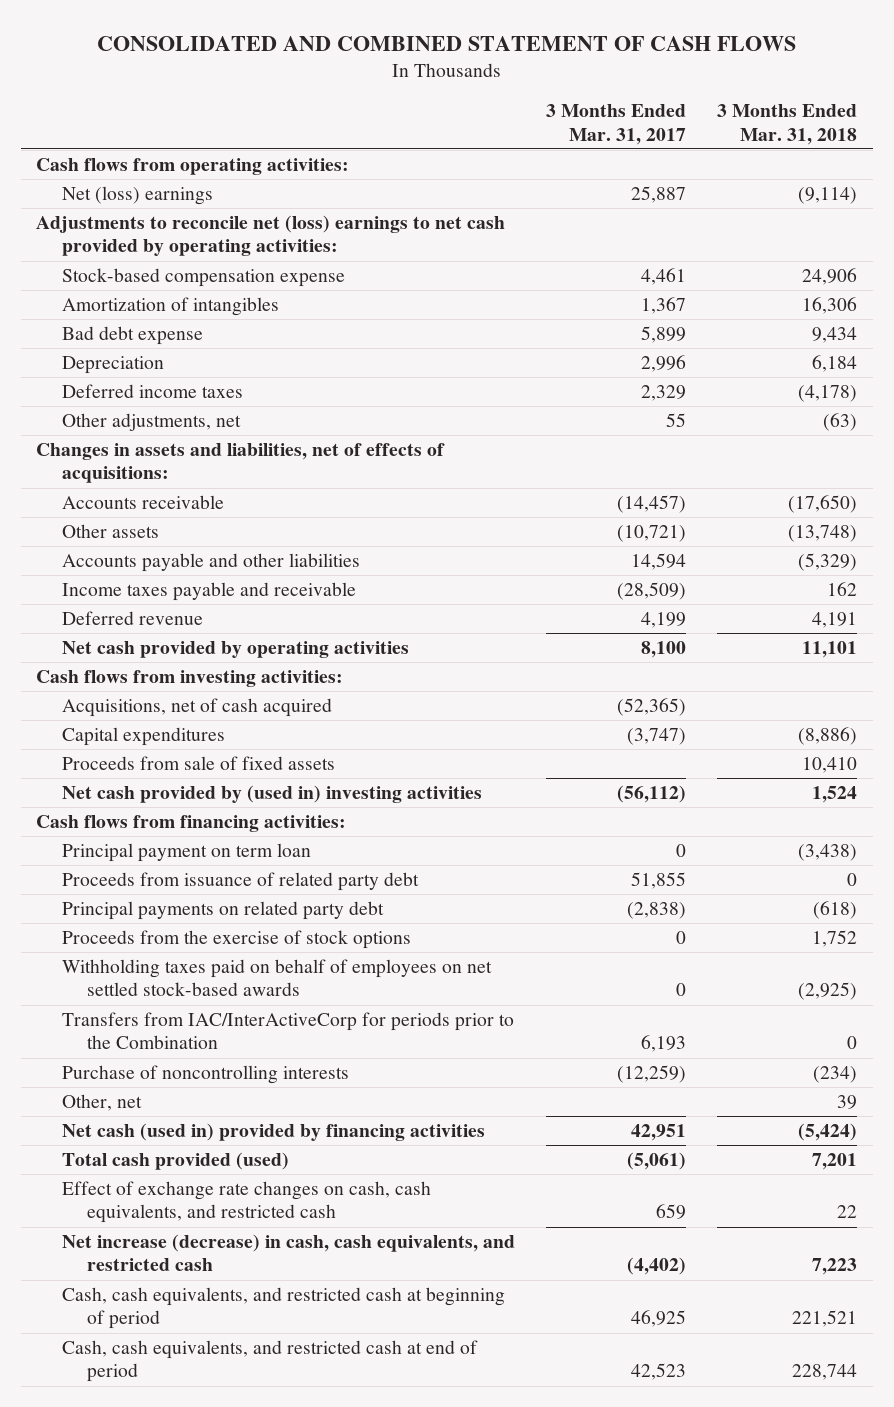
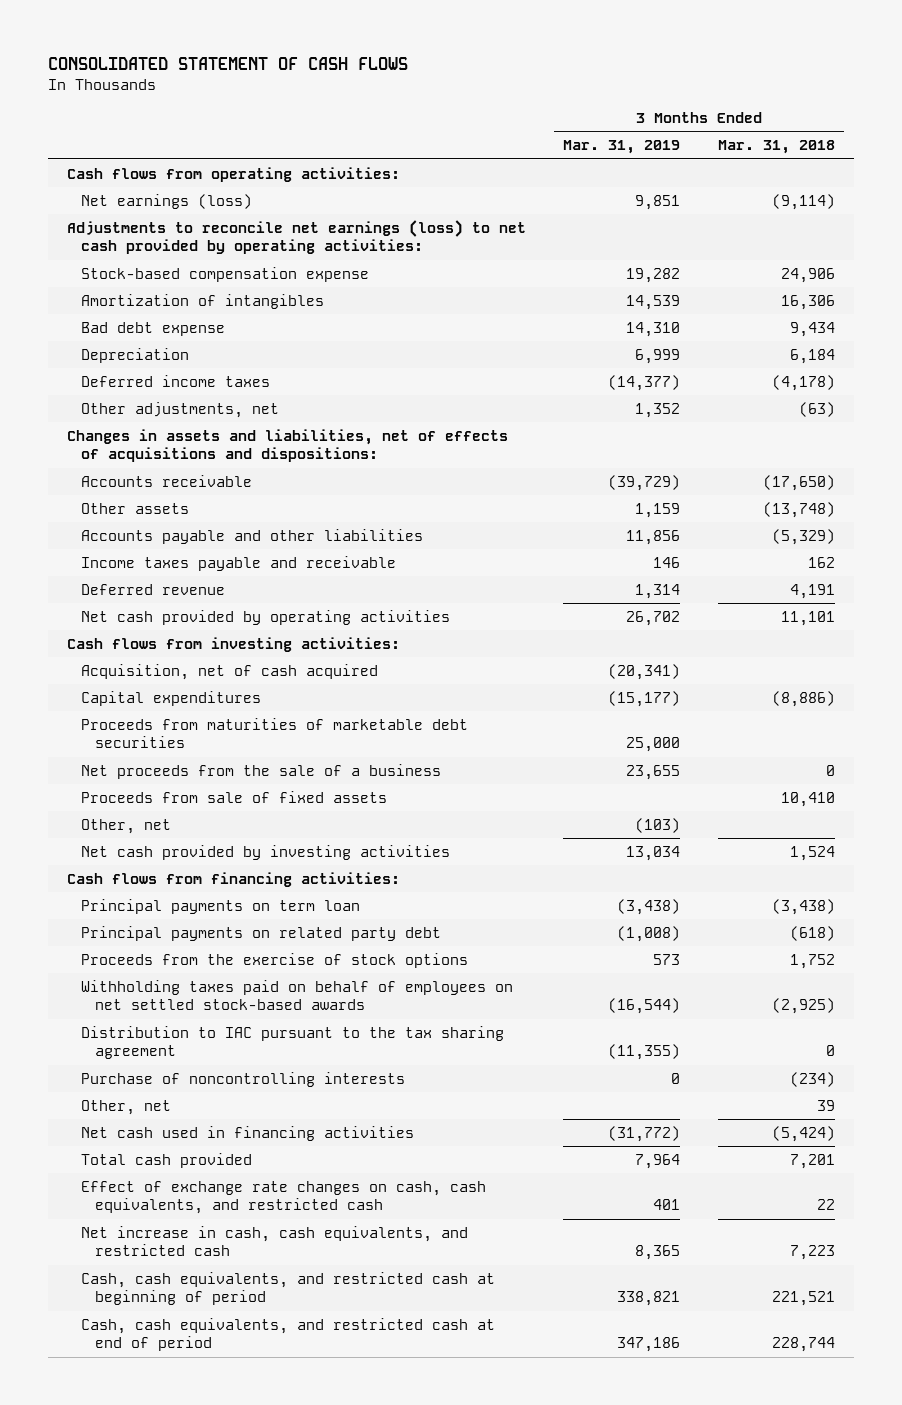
- CONSOLIDATED AND COMBINED STATEMENT OF CASH FLOWS
+ CONSOLIDATED STATEMENT OF CASH FLOWS
- | 3 Months Ended Mar. 31, 2017 | 3 Months Ended Mar. 31, 2018
+ | 3 Months Ended Mar. 31, 2019 | 3 Months Ended Mar. 31, 2018
- Net (loss) earnings | 25,887 | (9,114)
- Adjustments to reconcile net (loss) earnings to net cash provided by operating activities:
+ Net earnings (loss) | 9,851 | (9,114)
+ Adjustments to reconcile net earnings (loss) to net cash provided by operating activities:
- Changes in assets and liabilities, net of effects of acquisitions:
+ Changes in assets and liabilities, net of effects of acquisitions and dispositions:
- Acquisitions, net of cash acquired | (52,365) |
+ Acquisition, net of cash acquired | (20,341) |
+ Proceeds from maturities of marketable debt securities | 25,000 |
+ Net proceeds from the sale of a business | 23,655 | 0
- Net cash provided by (used in) investing activities | (56,112) | 1,524
+ Other, net | (103) |
+ Net cash provided by investing activities | 13,034 | 1,524
- Principal payment on term loan | 0 | (3,438)
- Proceeds from issuance of related party debt | 51,855 | 0
+ Principal payments on term loan | (3,438) | (3,438)
- Transfers from IAC/InterActiveCorp for periods prior to the Combination | 6,193 | 0
+ Distribution to IAC pursuant to the tax sharing agreement | (11,355) | 0
- Net cash (used in) provided by financing activities | 42,951 | (5,424)
- Total cash provided (used) | (5,061) | 7,201
+ Net cash used in financing activities | (31,772) | (5,424)
+ Total cash provided | 7,964 | 7,201
- Net increase (decrease) in cash, cash equivalents, and restricted cash | (4,402) | 7,223
+ Net increase in cash, cash equivalents, and restricted cash | 8,365 | 7,223

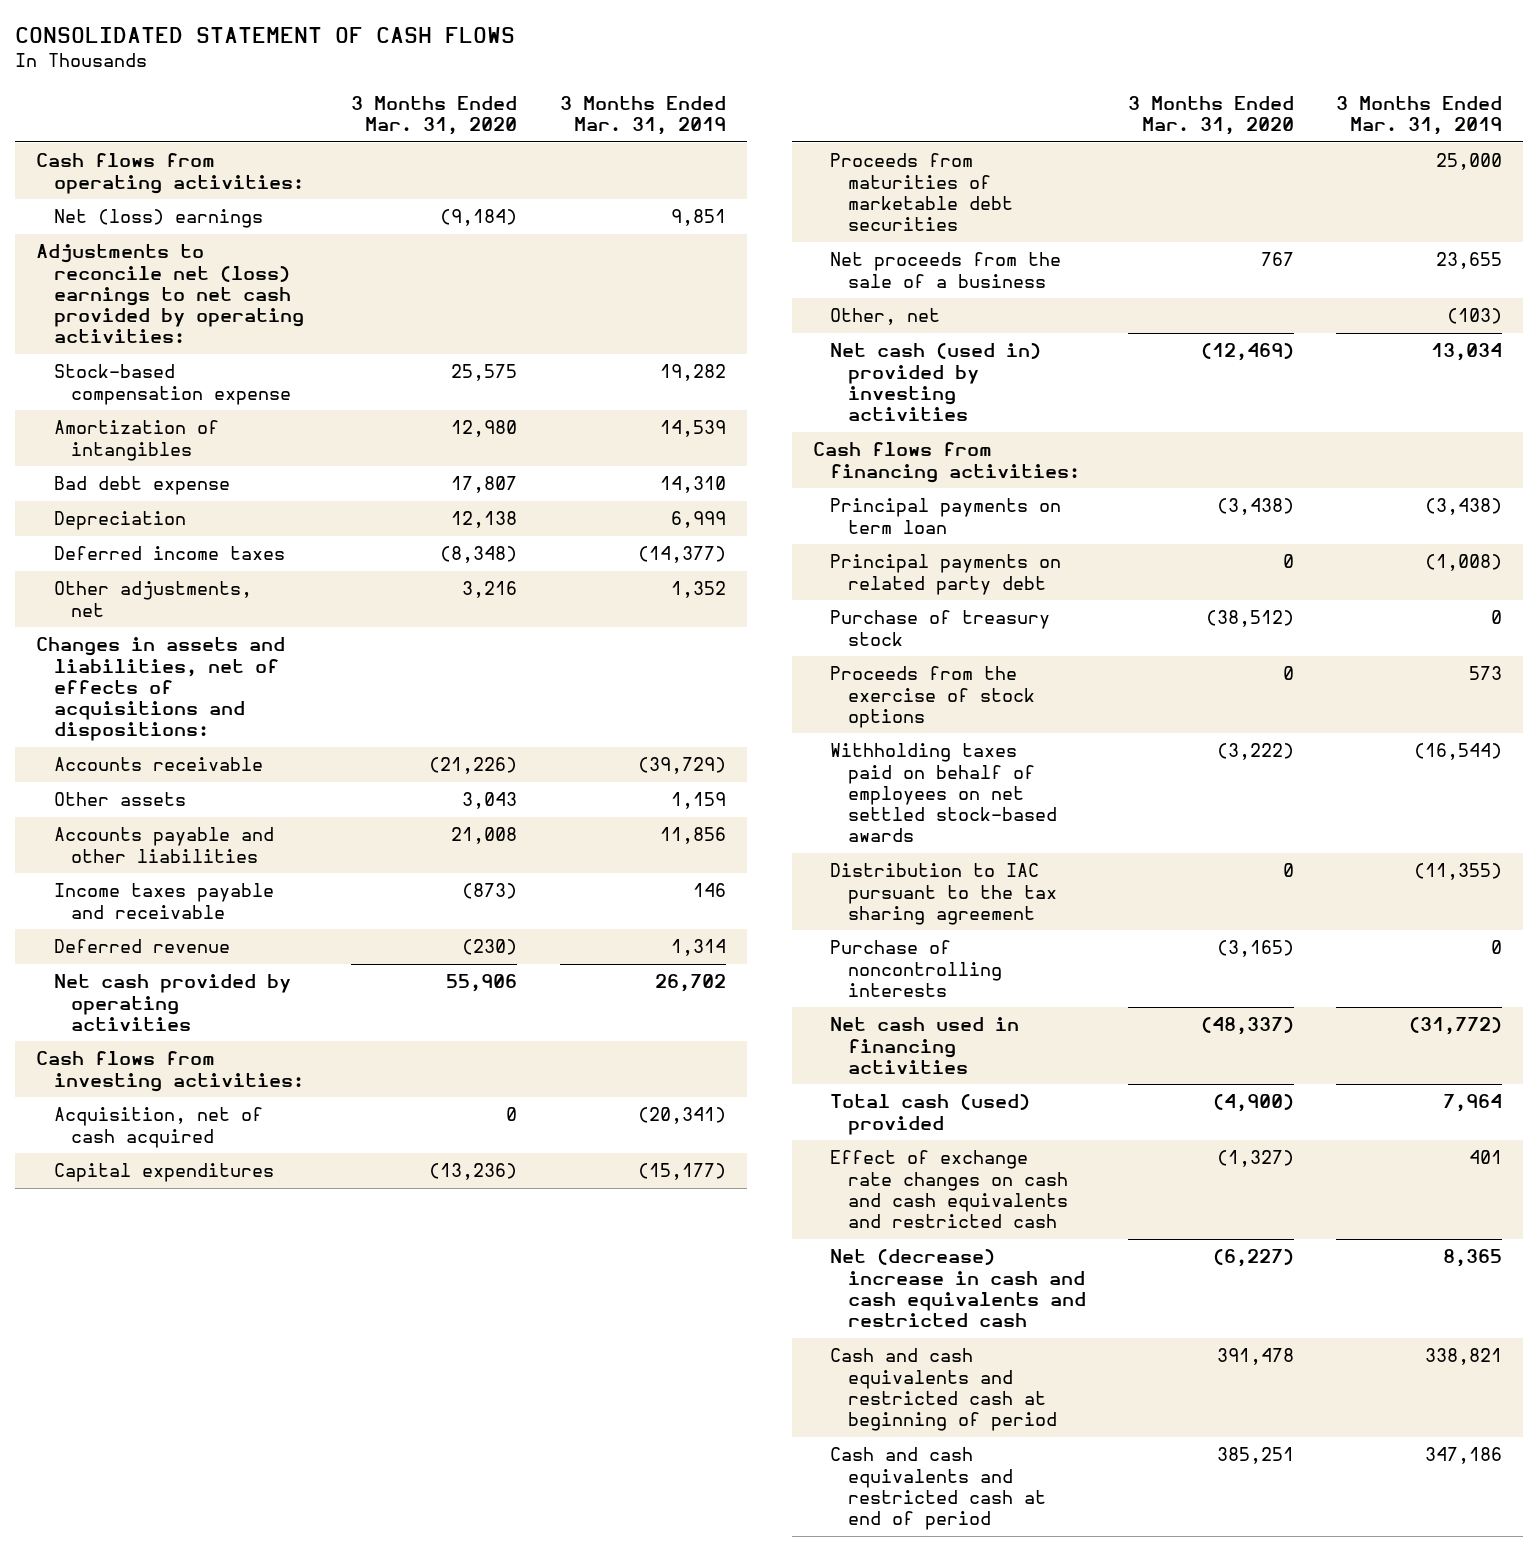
- | 3 Months Ended Mar. 31, 2019 | 3 Months Ended Mar. 31, 2018
+ | 3 Months Ended Mar. 31, 2020 | 3 Months Ended Mar. 31, 2019
- Net earnings (loss) | 9,851 | (9,114)
- Adjustments to reconcile net earnings (loss) to net cash provided by operating activities:
+ Net (loss) earnings | (9,184) | 9,851
+ Adjustments to reconcile net (loss) earnings to net cash provided by operating activities:
- Proceeds from sale of fixed assets | | 10,410
- Net cash provided by investing activities | 13,034 | 1,524
+ Net cash (used in) provided by investing activities | (12,469) | 13,034
+ Purchase of treasury stock | (38,512) | 0
- Other, net | | 39
- Total cash provided | 7,964 | 7,201
- Effect of exchange rate changes on cash, cash equivalents, and restricted cash | 401 | 22
- Net increase in cash, cash equivalents, and restricted cash | 8,365 | 7,223
- Cash, cash equivalents, and restricted cash at beginning of period | 338,821 | 221,521
- Cash, cash equivalents, and restricted cash at end of period | 347,186 | 228,744
+ Total cash (used) provided | (4,900) | 7,964
+ Effect of exchange rate changes on cash and cash equivalents and restricted cash | (1,327) | 401
+ Net (decrease) increase in cash and cash equivalents and restricted cash | (6,227) | 8,365
+ Cash and cash equivalents and restricted cash at beginning of period | 391,478 | 338,821
+ Cash and cash equivalents and restricted cash at end of period | 385,251 | 347,186

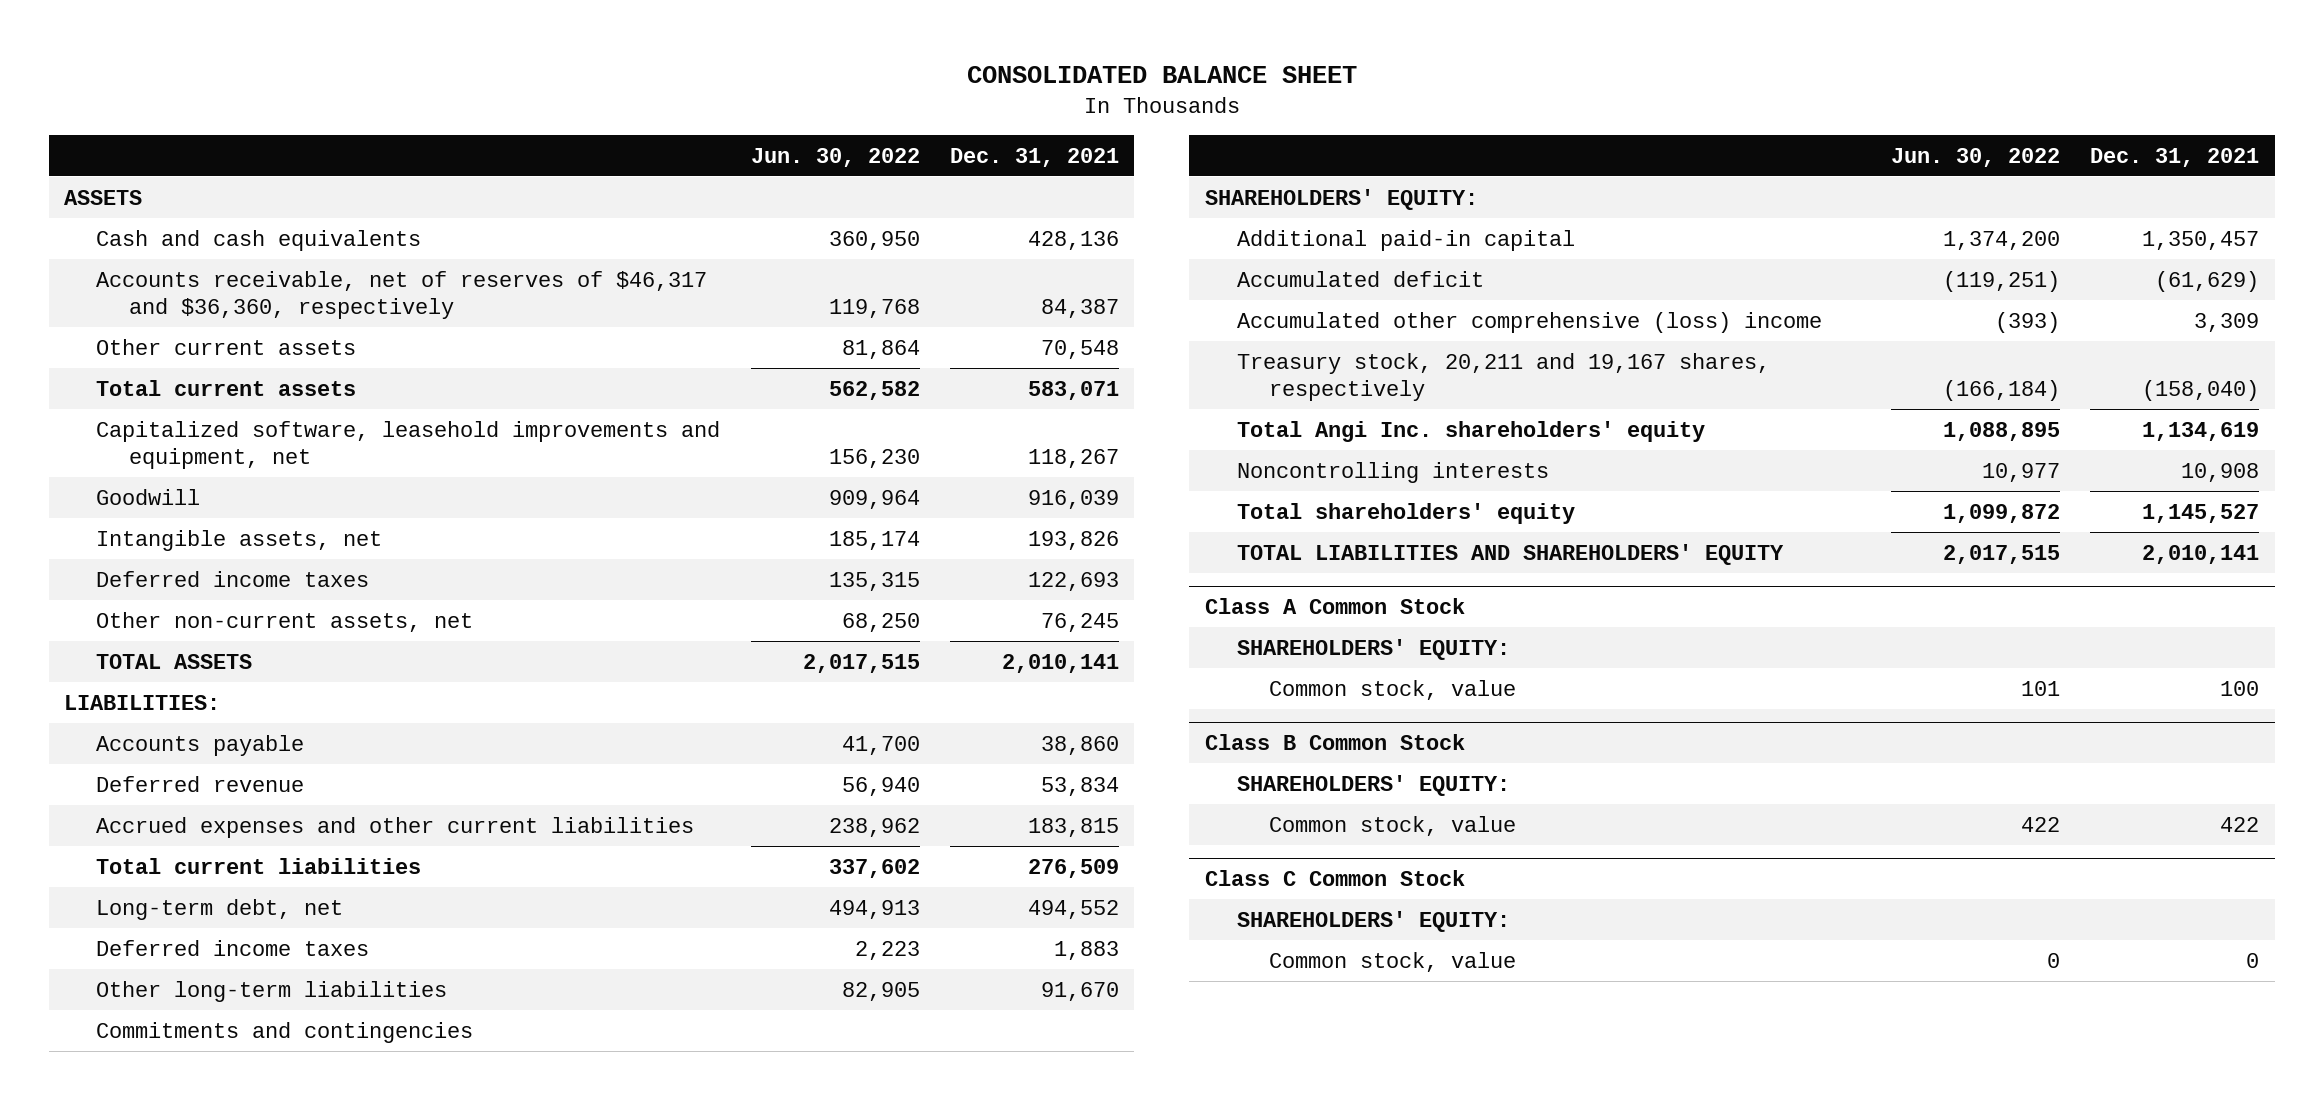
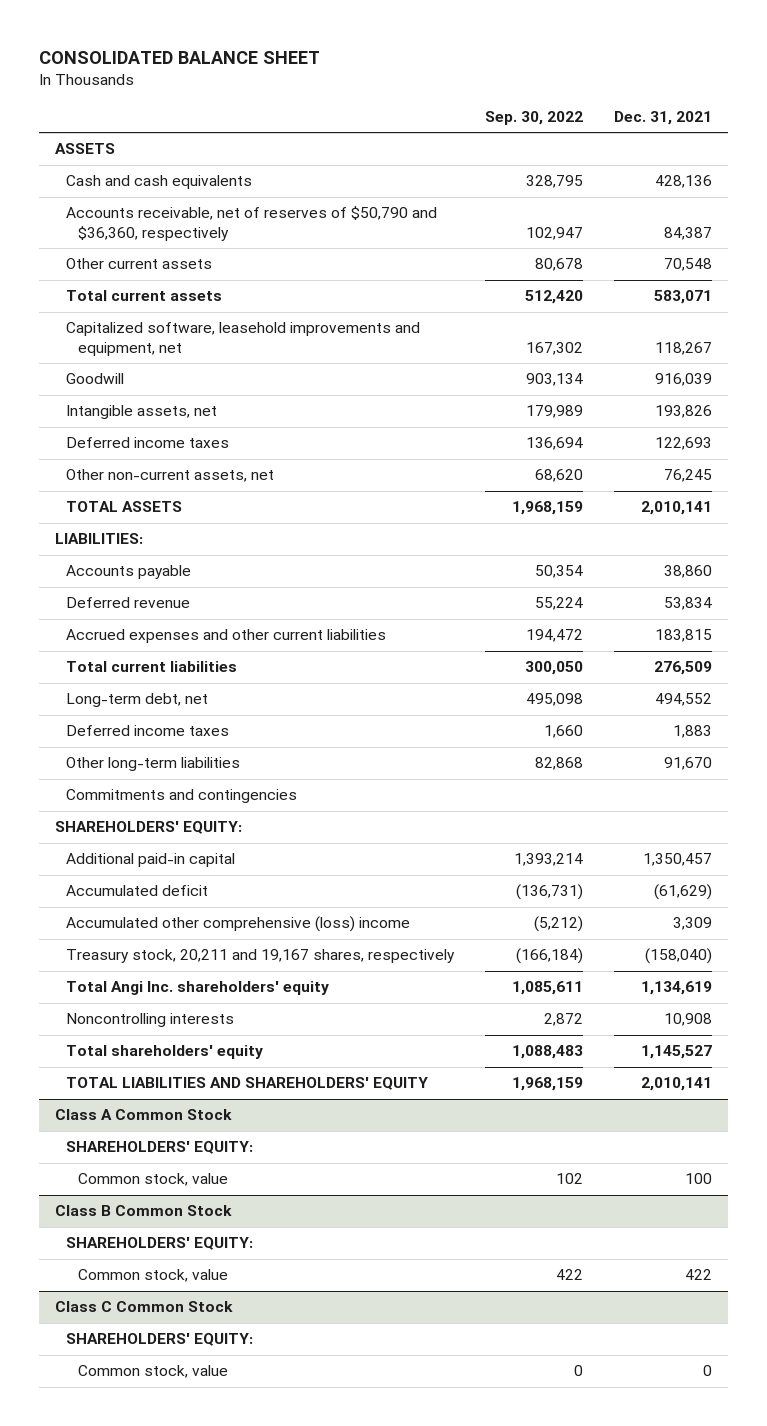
- | Jun. 30, 2022 | Dec. 31, 2021
+ | Sep. 30, 2022 | Dec. 31, 2021
- Accounts receivable, net of reserves of $46,317 and $36,360, respectively | 119,768 | 84,387
+ Accounts receivable, net of reserves of $50,790 and $36,360, respectively | 102,947 | 84,387

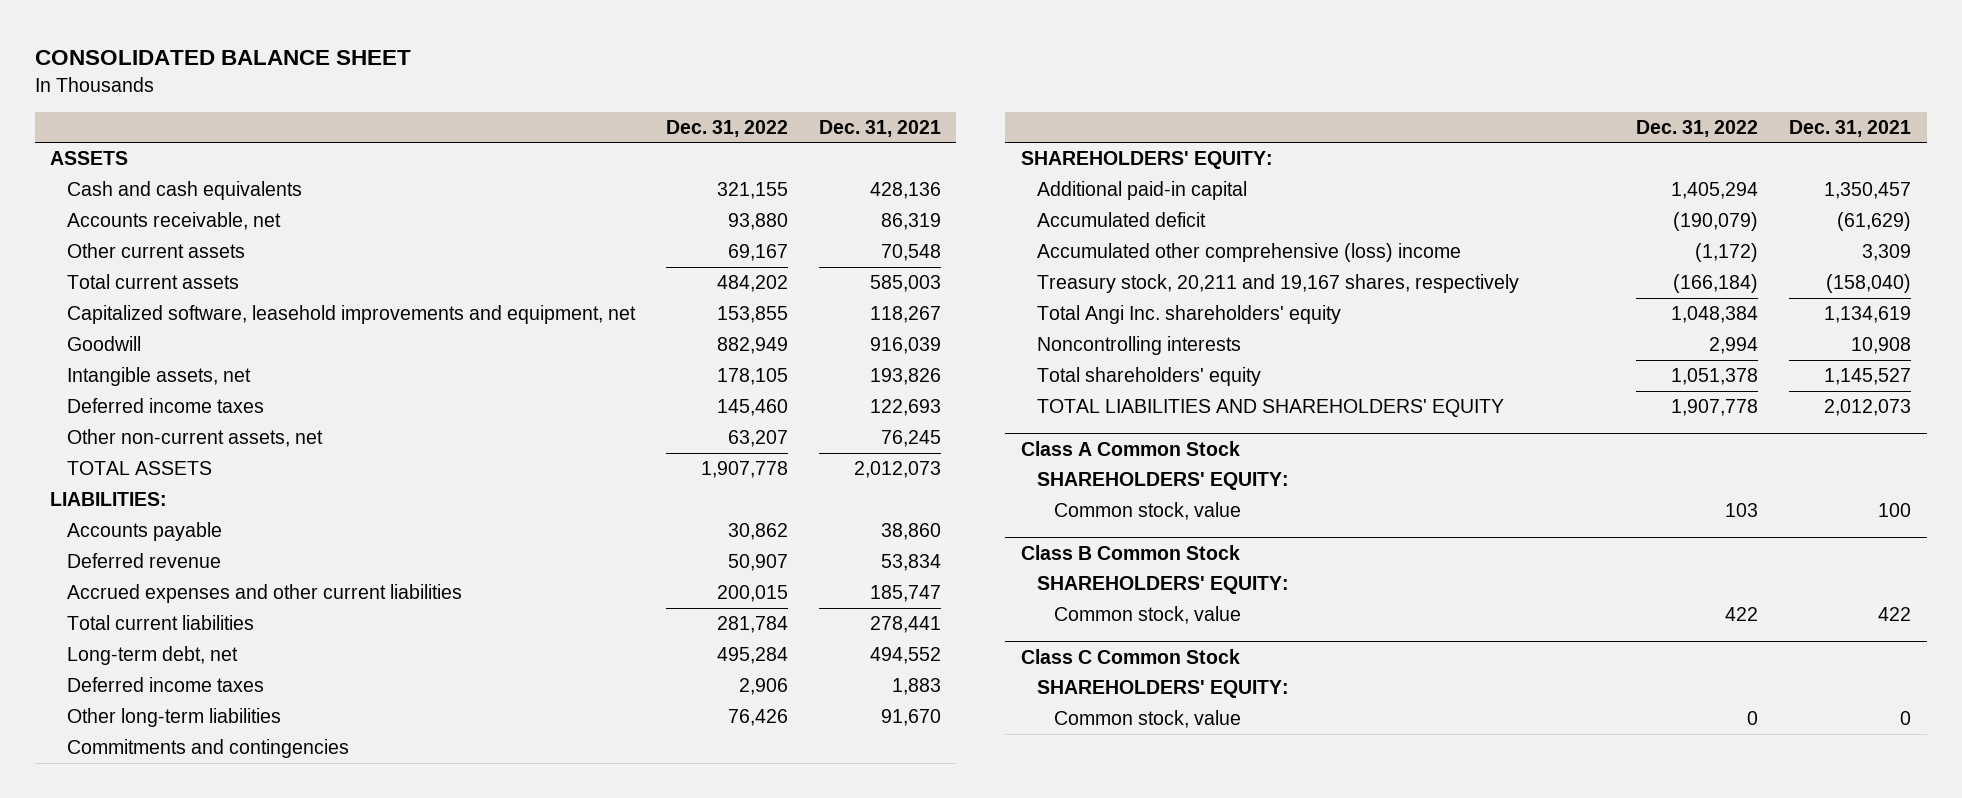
- | Sep. 30, 2022 | Dec. 31, 2021
+ | Dec. 31, 2022 | Dec. 31, 2021
- Accounts receivable, net of reserves of $50,790 and $36,360, respectively | 102,947 | 84,387
+ Accounts receivable, net | 93,880 | 86,319
- Total current assets | 512,420 | 583,071
+ Total current assets | 484,202 | 585,003
- TOTAL ASSETS | 1,968,159 | 2,010,141
+ TOTAL ASSETS | 1,907,778 | 2,012,073
- Accrued expenses and other current liabilities | 194,472 | 183,815
- Total current liabilities | 300,050 | 276,509
+ Accrued expenses and other current liabilities | 200,015 | 185,747
+ Total current liabilities | 281,784 | 278,441
- TOTAL LIABILITIES AND SHAREHOLDERS' EQUITY | 1,968,159 | 2,010,141
+ TOTAL LIABILITIES AND SHAREHOLDERS' EQUITY | 1,907,778 | 2,012,073

